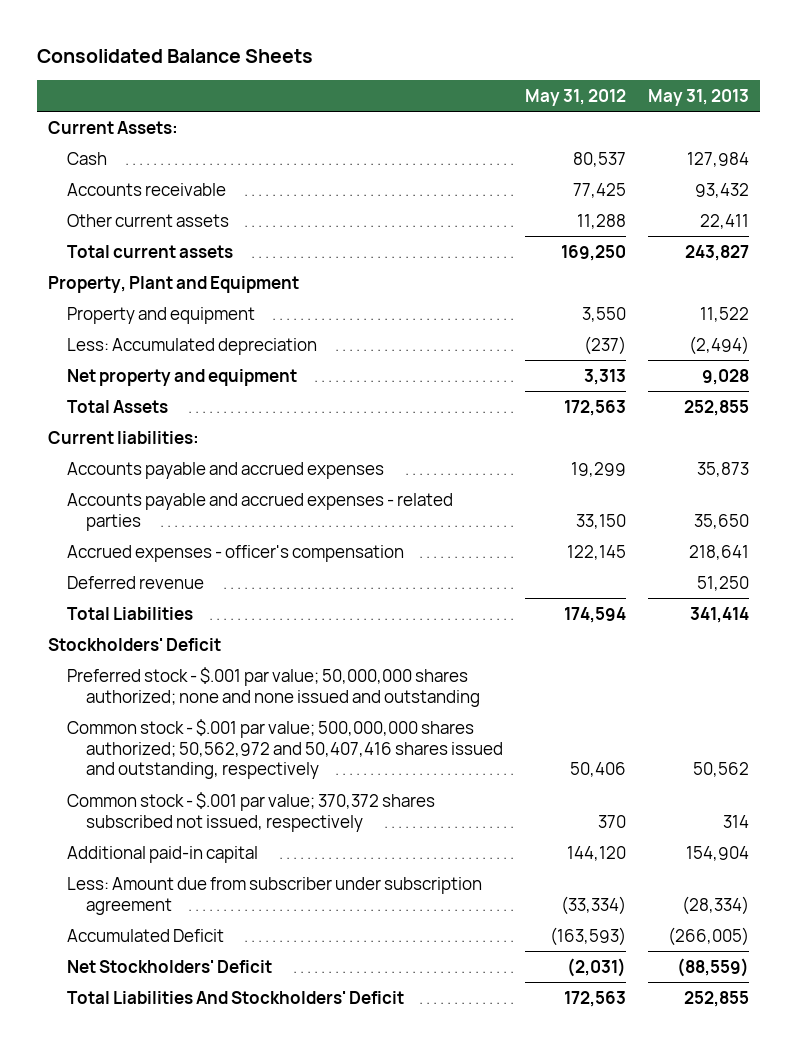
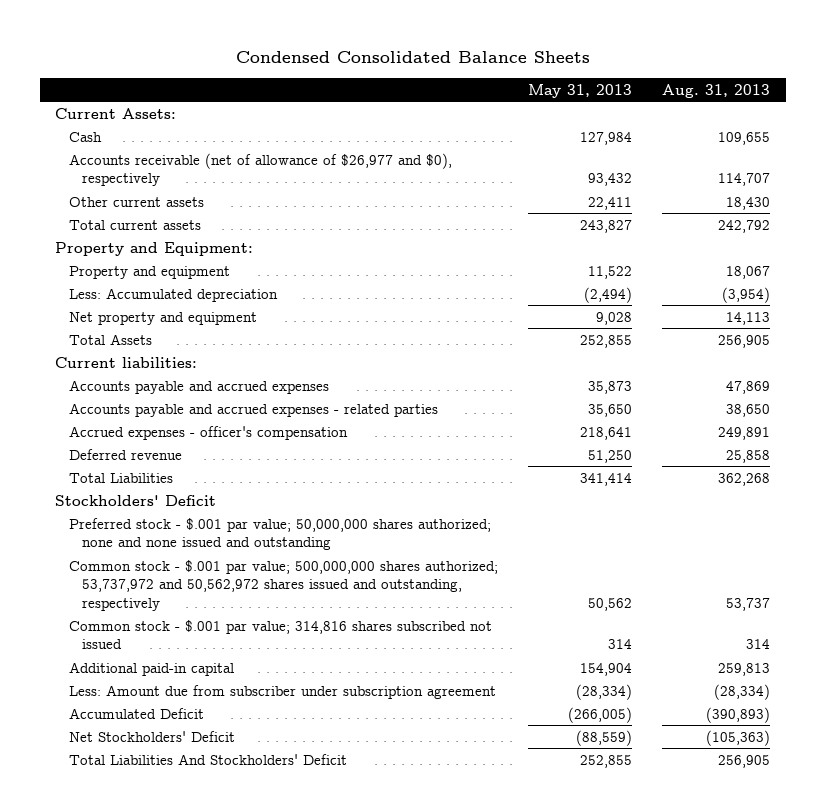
- Consolidated Balance Sheets
+ Condensed Consolidated Balance Sheets
- | May 31, 2012 | May 31, 2013
+ | May 31, 2013 | Aug. 31, 2013
- Accounts receivable | 77,425 | 93,432
+ Accounts receivable (net of allowance of $26,977 and $0), respectively | 93,432 | 114,707
- Property, Plant and Equipment
+ Property and Equipment:
- Common stock - $.001 par value; 500,000,000 shares authorized; 50,562,972 and 50,407,416 shares issued and outstanding, respectively | 50,406 | 50,562
- Common stock - $.001 par value; 370,372 shares subscribed not issued, respectively | 370 | 314
+ Common stock - $.001 par value; 500,000,000 shares authorized; 53,737,972 and 50,562,972 shares issued and outstanding, respectively | 50,562 | 53,737
+ Common stock - $.001 par value; 314,816 shares subscribed not issued | 314 | 314

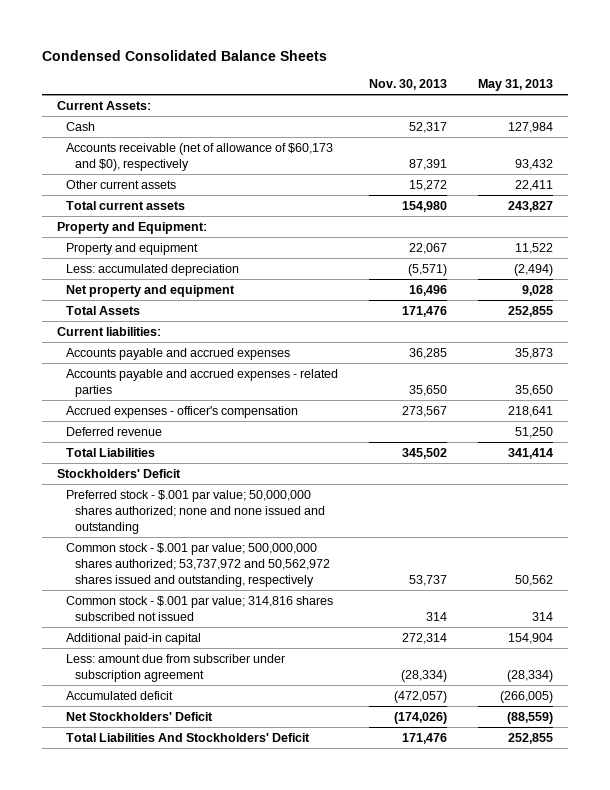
- | May 31, 2013 | Aug. 31, 2013
+ | Nov. 30, 2013 | May 31, 2013
- Accounts receivable (net of allowance of $26,977 and $0), respectively | 93,432 | 114,707
+ Accounts receivable (net of allowance of $60,173 and $0), respectively | 87,391 | 93,432
- Less: Accumulated depreciation | (2,494) | (3,954)
+ Less: accumulated depreciation | (5,571) | (2,494)
- Less: Amount due from subscriber under subscription agreement | (28,334) | (28,334)
- Accumulated Deficit | (266,005) | (390,893)
+ Less: amount due from subscriber under subscription agreement | (28,334) | (28,334)
+ Accumulated deficit | (472,057) | (266,005)

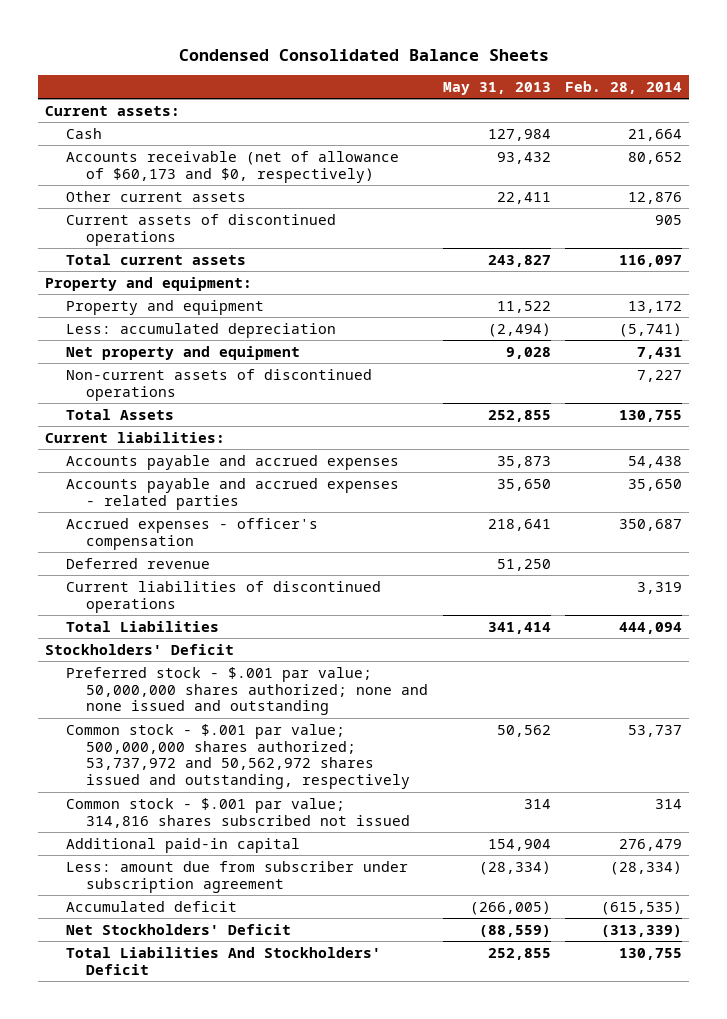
- | Nov. 30, 2013 | May 31, 2013
+ | May 31, 2013 | Feb. 28, 2014
- Current Assets:
+ Current assets:
- Accounts receivable (net of allowance of $60,173 and $0), respectively | 87,391 | 93,432
+ Accounts receivable (net of allowance of $60,173 and $0, respectively) | 93,432 | 80,652
+ Current assets of discontinued operations | | 905
- Property and Equipment:
+ Property and equipment:
+ Non-current assets of discontinued operations | | 7,227
+ Current liabilities of discontinued operations | | 3,319

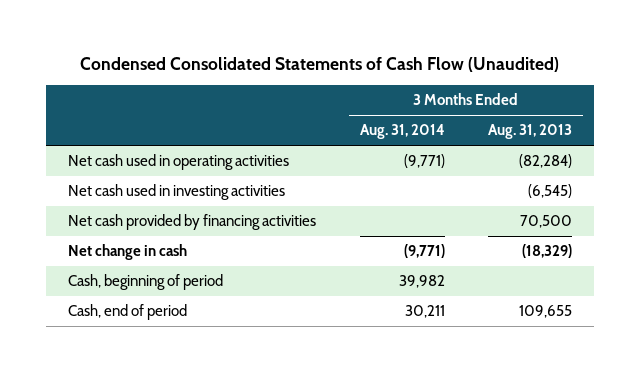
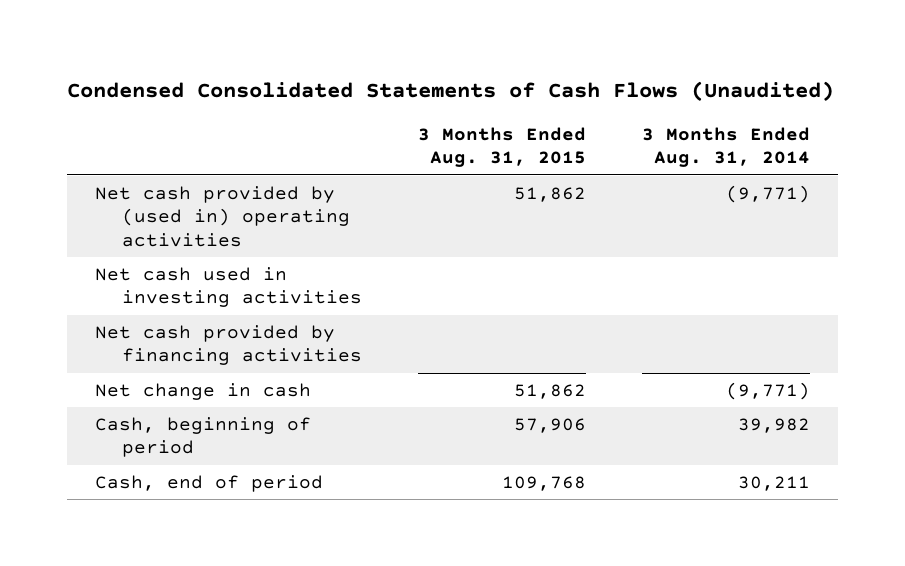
- Condensed Consolidated Statements of Cash Flow (Unaudited)
+ Condensed Consolidated Statements of Cash Flows (Unaudited)
- | 3 Months Ended Aug. 31, 2014 | 3 Months Ended Aug. 31, 2013
+ | 3 Months Ended Aug. 31, 2015 | 3 Months Ended Aug. 31, 2014
- Net cash used in operating activities | (9,771) | (82,284)
+ Net cash provided by (used in) operating activities | 51,862 | (9,771)

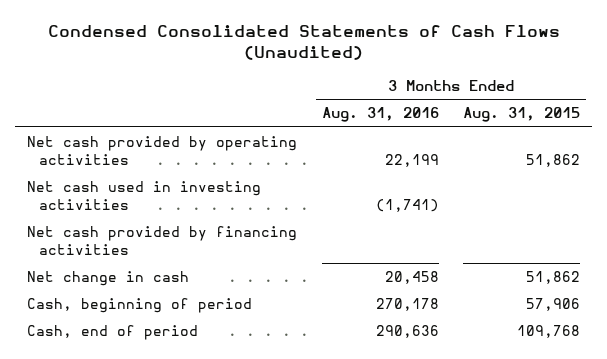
- | 3 Months Ended Aug. 31, 2015 | 3 Months Ended Aug. 31, 2014
+ | 3 Months Ended Aug. 31, 2016 | 3 Months Ended Aug. 31, 2015
- Net cash provided by (used in) operating activities | 51,862 | (9,771)
+ Net cash provided by operating activities | 22,199 | 51,862

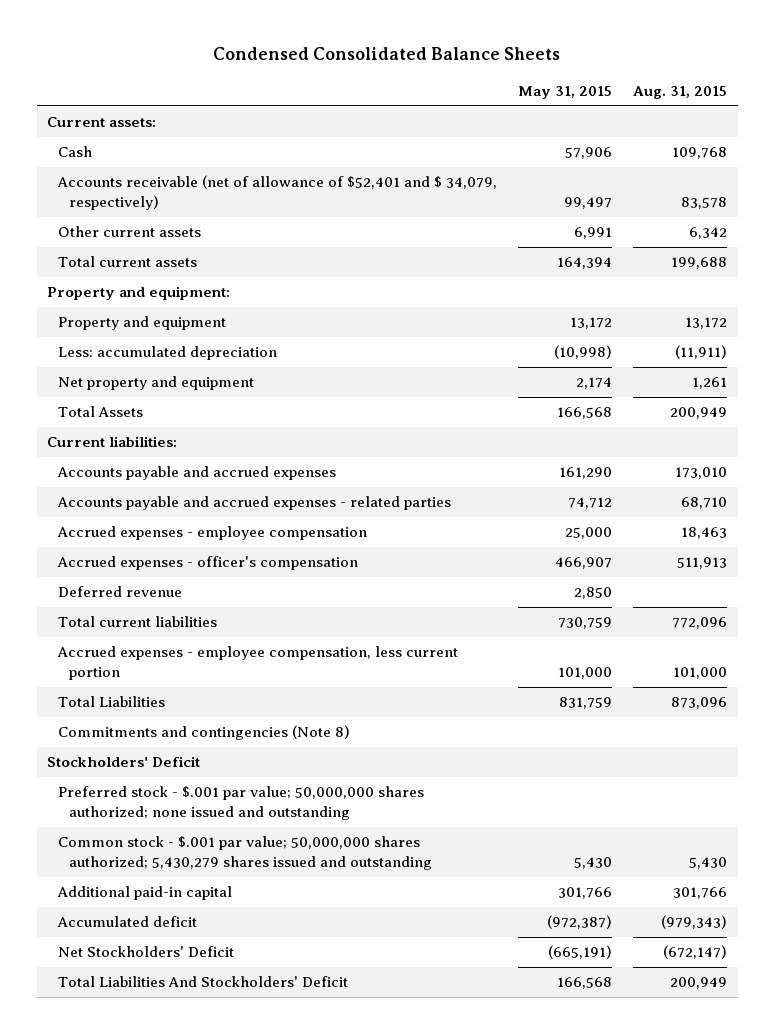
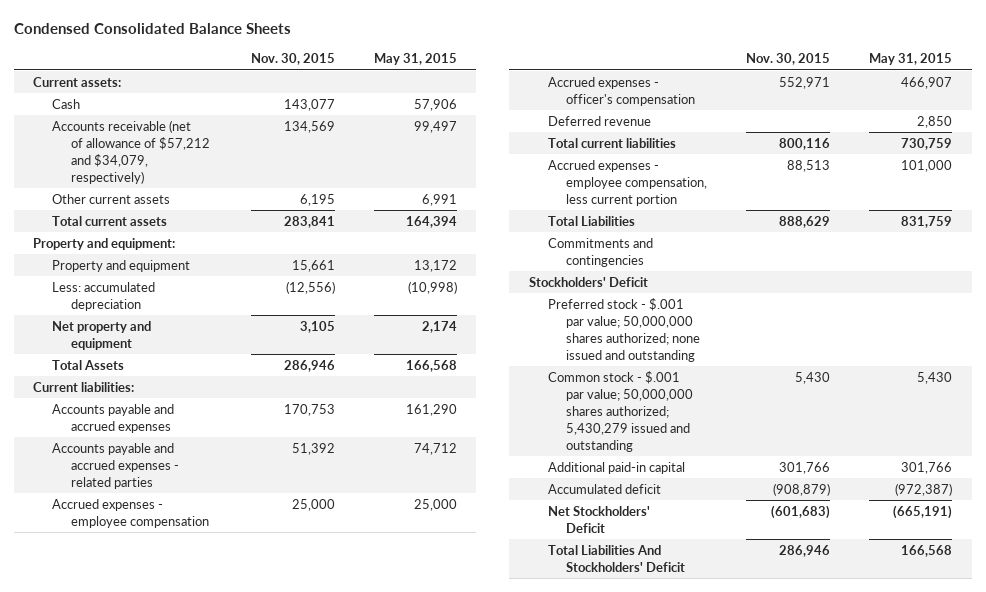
- | May 31, 2015 | Aug. 31, 2015
+ | Nov. 30, 2015 | May 31, 2015
- Accounts receivable (net of allowance of $52,401 and $ 34,079, respectively) | 99,497 | 83,578
+ Accounts receivable (net of allowance of $57,212 and $34,079, respectively) | 134,569 | 99,497
- Commitments and contingencies (Note 8)
+ Commitments and contingencies
- Common stock - $.001 par value; 50,000,000 shares authorized; 5,430,279 shares issued and outstanding | 5,430 | 5,430
+ Common stock - $.001 par value; 50,000,000 shares authorized; 5,430,279 issued and outstanding | 5,430 | 5,430

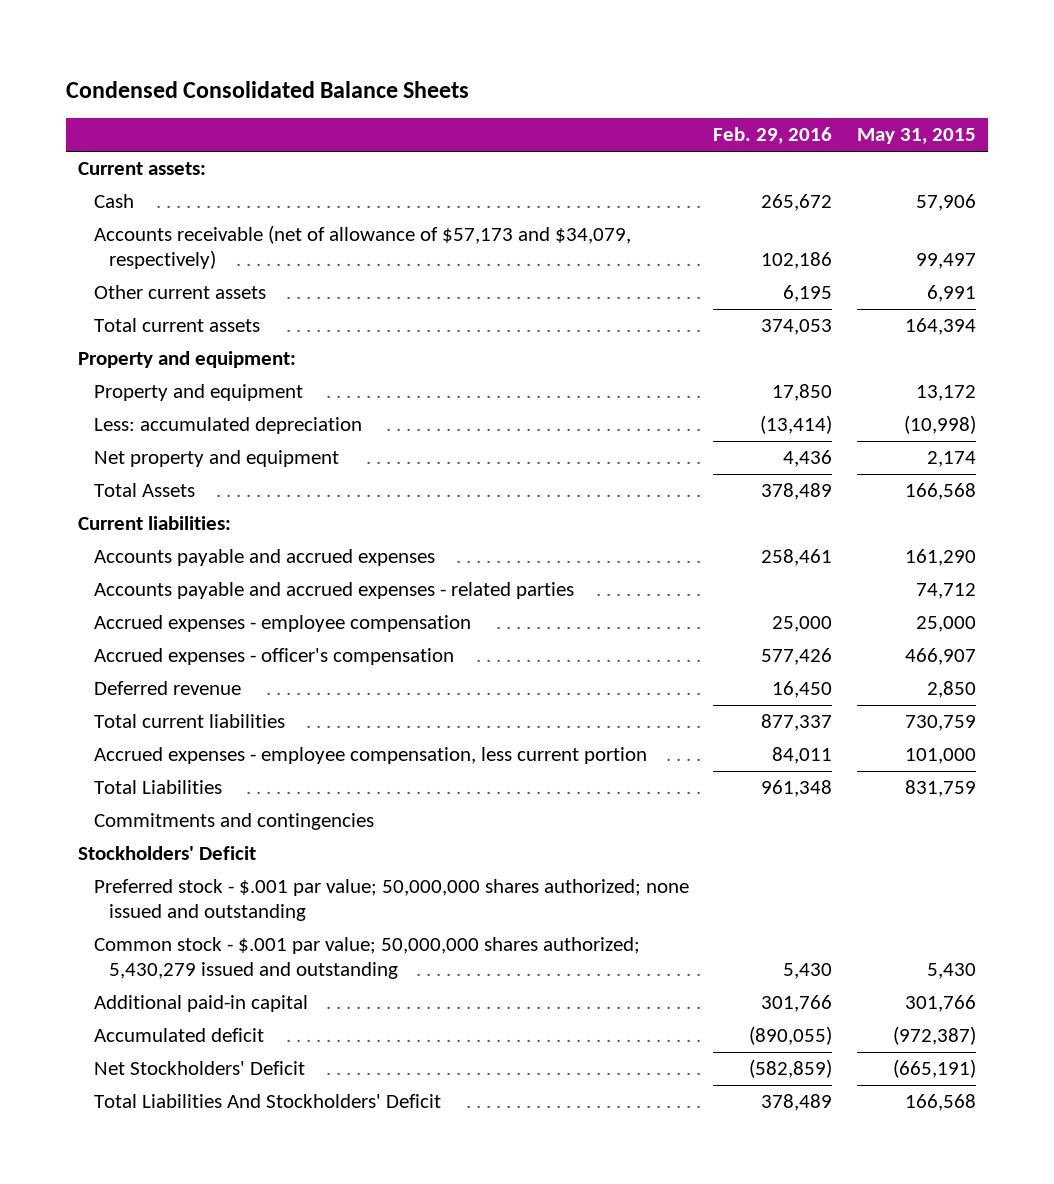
- | Nov. 30, 2015 | May 31, 2015
+ | Feb. 29, 2016 | May 31, 2015
- Accounts receivable (net of allowance of $57,212 and $34,079, respectively) | 134,569 | 99,497
+ Accounts receivable (net of allowance of $57,173 and $34,079, respectively) | 102,186 | 99,497

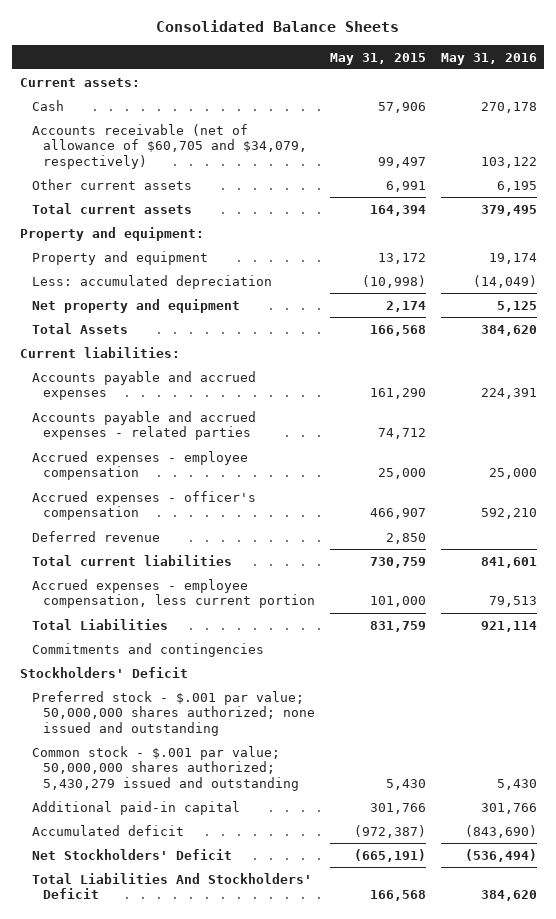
- Condensed Consolidated Balance Sheets
+ Consolidated Balance Sheets
- | Feb. 29, 2016 | May 31, 2015
+ | May 31, 2015 | May 31, 2016
- Accounts receivable (net of allowance of $57,173 and $34,079, respectively) | 102,186 | 99,497
+ Accounts receivable (net of allowance of $60,705 and $34,079, respectively) | 99,497 | 103,122

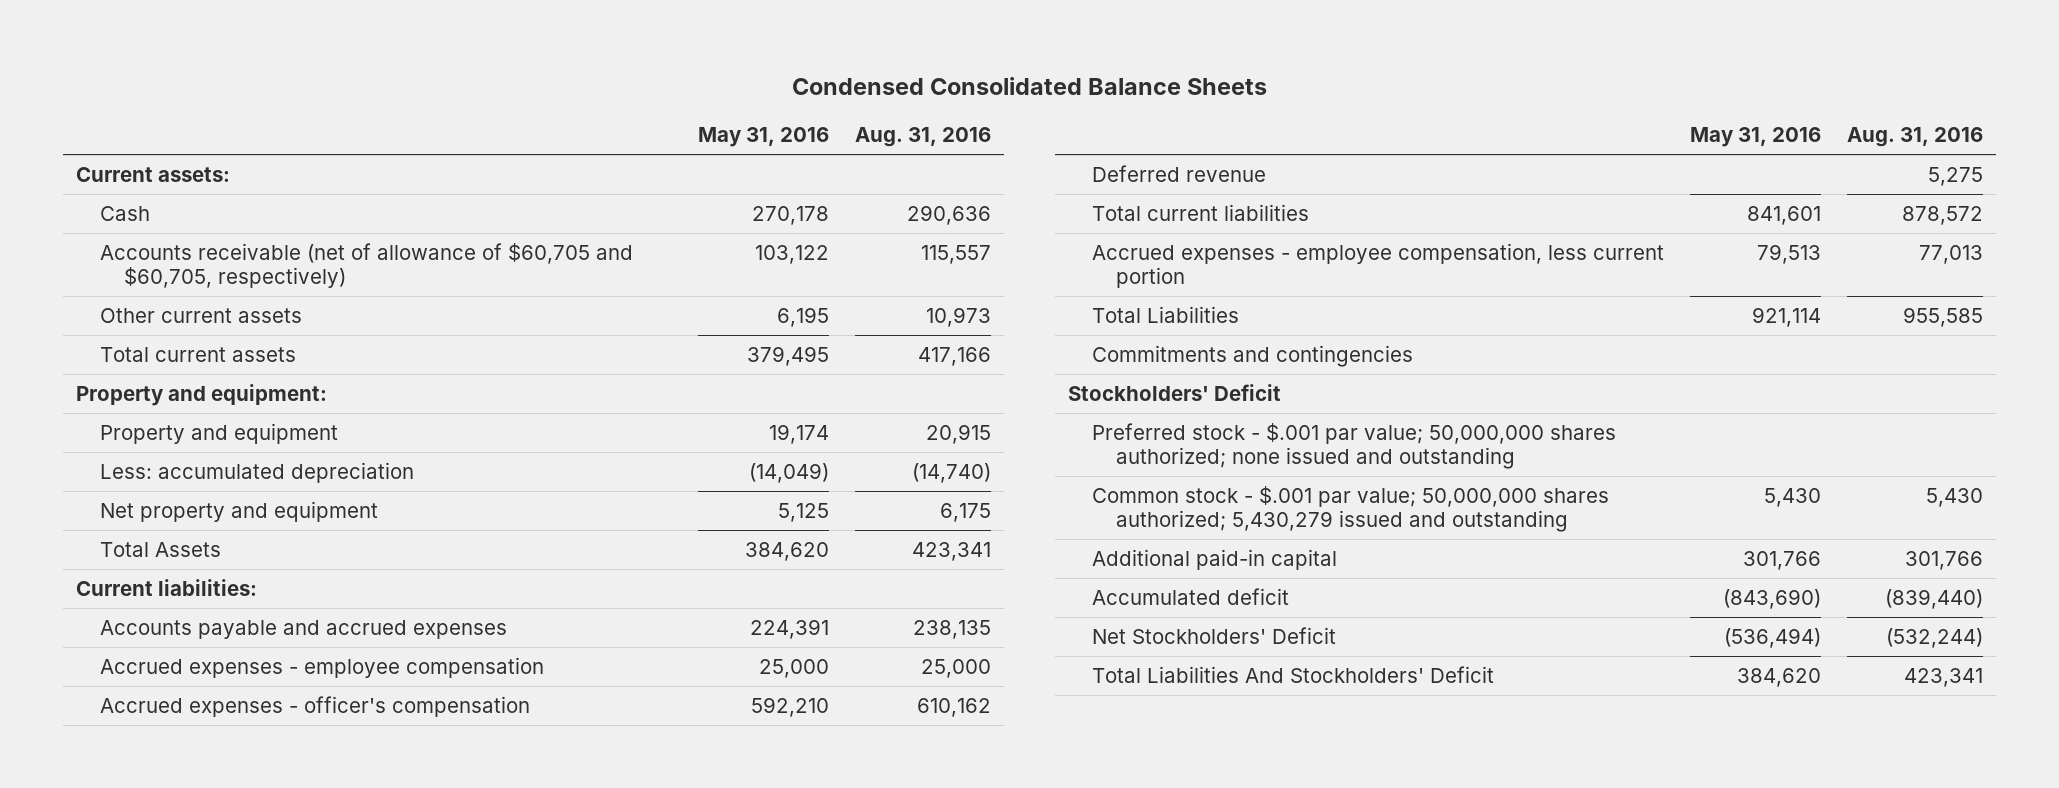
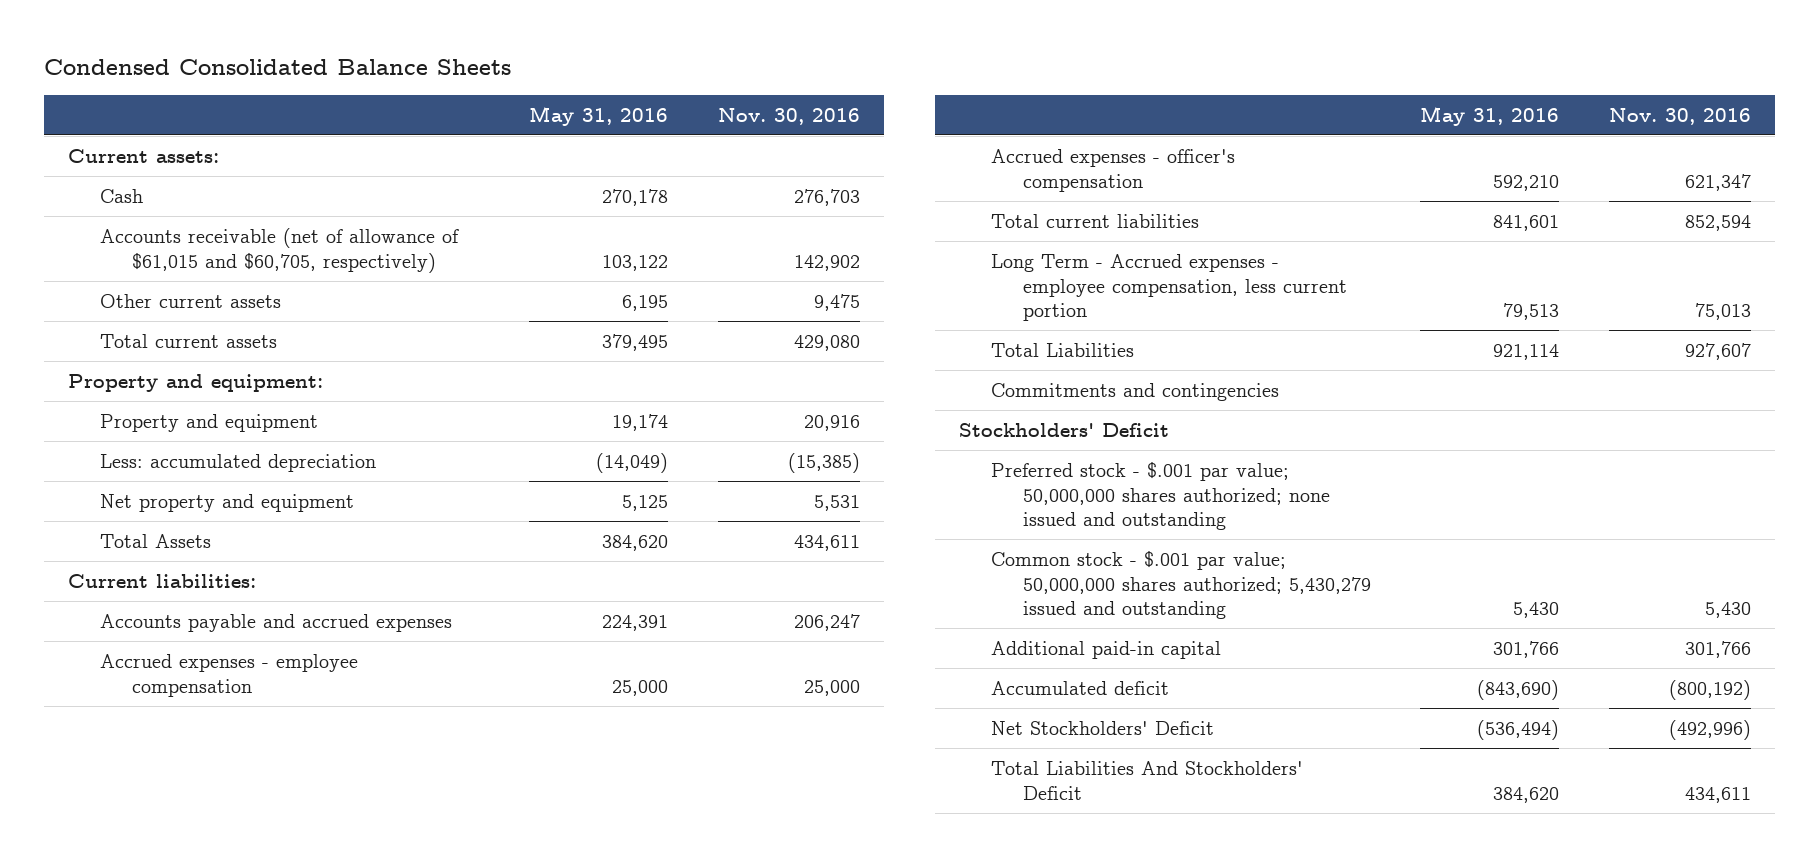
- | May 31, 2016 | Aug. 31, 2016
+ | May 31, 2016 | Nov. 30, 2016
- Accounts receivable (net of allowance of $60,705 and $60,705, respectively) | 103,122 | 115,557
+ Accounts receivable (net of allowance of $61,015 and $60,705, respectively) | 103,122 | 142,902
- Deferred revenue | | 5,275
- Accrued expenses - employee compensation, less current portion | 79,513 | 77,013
+ Long Term - Accrued expenses - employee compensation, less current portion | 79,513 | 75,013

